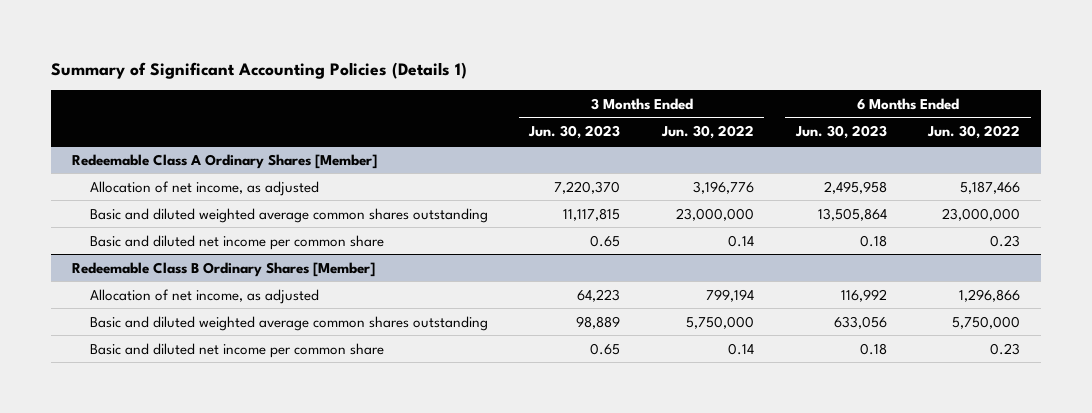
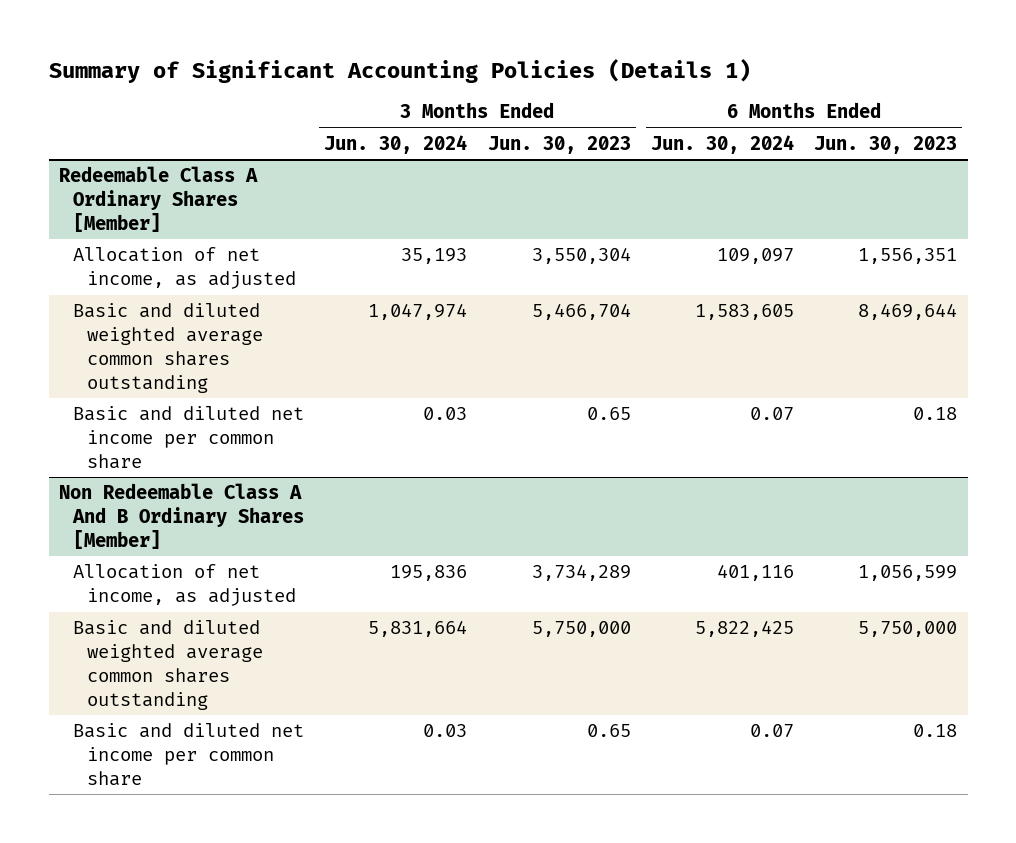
- | 3 Months Ended Jun. 30, 2023 | 3 Months Ended Jun. 30, 2022 | 6 Months Ended Jun. 30, 2023 | 6 Months Ended Jun. 30, 2022
+ | 3 Months Ended Jun. 30, 2024 | 3 Months Ended Jun. 30, 2023 | 6 Months Ended Jun. 30, 2024 | 6 Months Ended Jun. 30, 2023
@ Redeemable Class A Ordinary Shares [Member]
- Allocation of net income, as adjusted | 7,220,370 | 3,196,776 | 2,495,958 | 5,187,466
- Basic and diluted weighted average common shares outstanding | 11,117,815 | 23,000,000 | 13,505,864 | 23,000,000
+ Allocation of net income, as adjusted | 35,193 | 3,550,304 | 109,097 | 1,556,351
+ Basic and diluted weighted average common shares outstanding | 1,047,974 | 5,466,704 | 1,583,605 | 8,469,644
- Redeemable Class B Ordinary Shares [Member]
- Allocation of net income, as adjusted | 64,223 | 799,194 | 116,992 | 1,296,866
- Basic and diluted weighted average common shares outstanding | 98,889 | 5,750,000 | 633,056 | 5,750,000
+ Non Redeemable Class A And B Ordinary Shares [Member]
+ Allocation of net income, as adjusted | 195,836 | 3,734,289 | 401,116 | 1,056,599
+ Basic and diluted weighted average common shares outstanding | 5,831,664 | 5,750,000 | 5,822,425 | 5,750,000

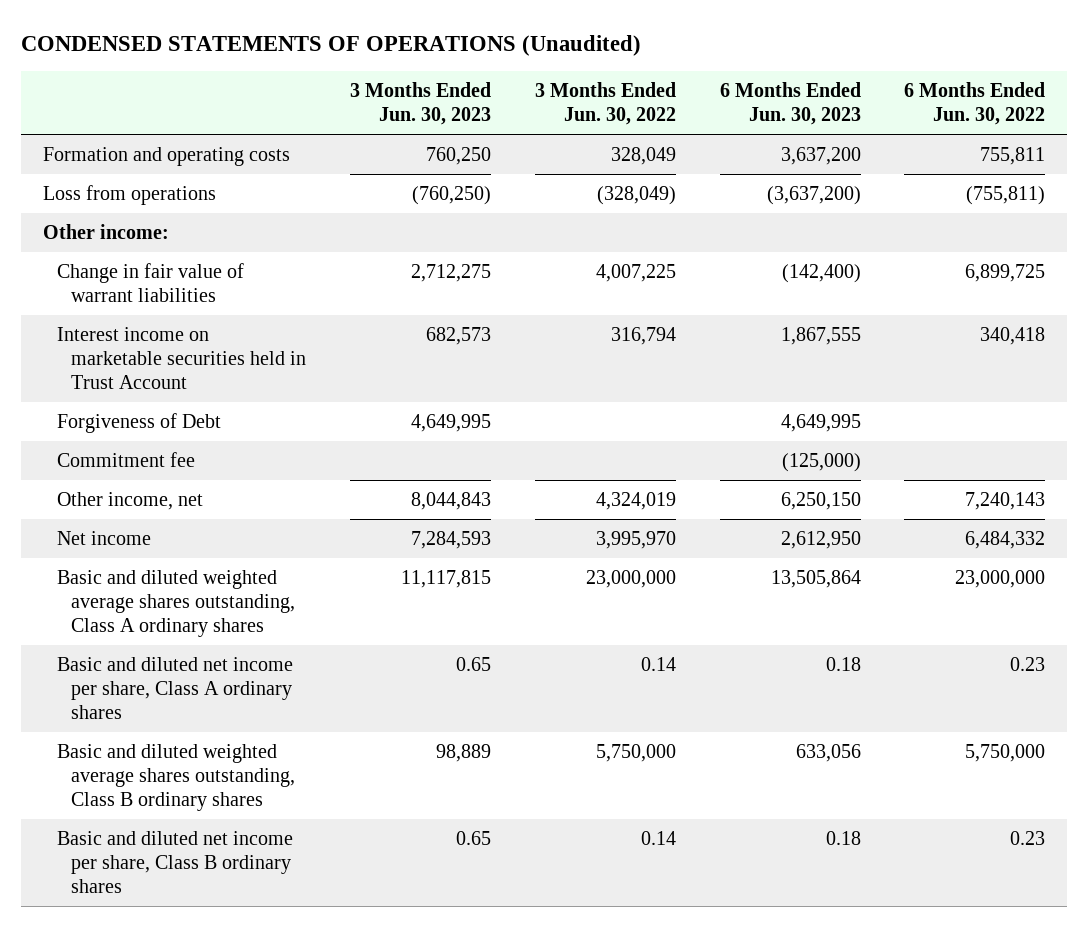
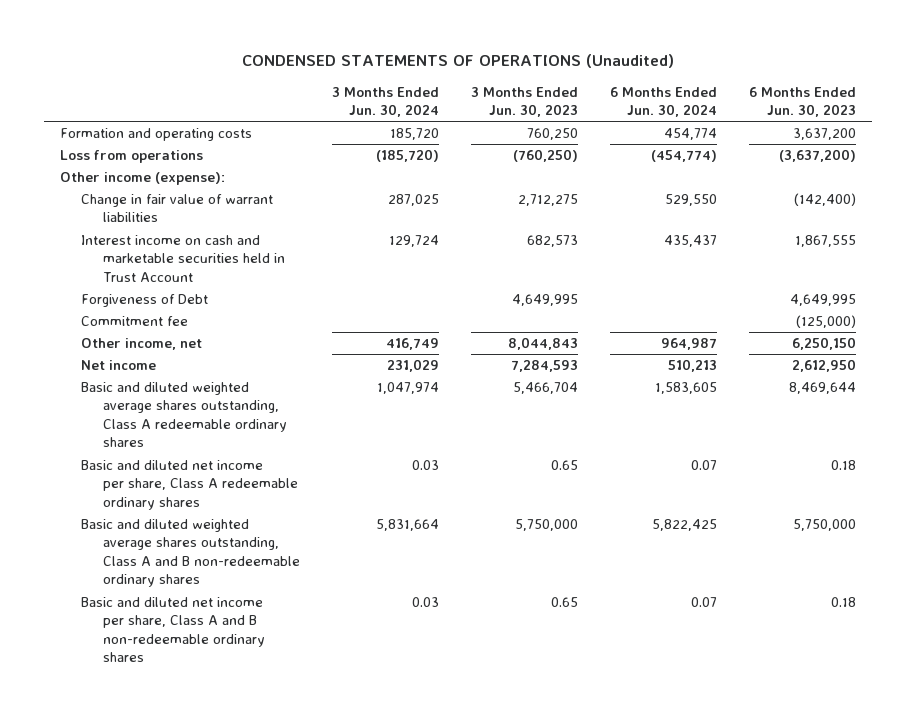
- | 3 Months Ended Jun. 30, 2023 | 3 Months Ended Jun. 30, 2022 | 6 Months Ended Jun. 30, 2023 | 6 Months Ended Jun. 30, 2022
+ | 3 Months Ended Jun. 30, 2024 | 3 Months Ended Jun. 30, 2023 | 6 Months Ended Jun. 30, 2024 | 6 Months Ended Jun. 30, 2023
- Other income:
+ Other income (expense):
- Interest income on marketable securities held in Trust Account | 682,573 | 316,794 | 1,867,555 | 340,418
+ Interest income on cash and marketable securities held in Trust Account | 129,724 | 682,573 | 435,437 | 1,867,555
- Basic and diluted weighted average shares outstanding, Class A ordinary shares | 11,117,815 | 23,000,000 | 13,505,864 | 23,000,000
- Basic and diluted net income per share, Class A ordinary shares | 0.65 | 0.14 | 0.18 | 0.23
- Basic and diluted weighted average shares outstanding, Class B ordinary shares | 98,889 | 5,750,000 | 633,056 | 5,750,000
- Basic and diluted net income per share, Class B ordinary shares | 0.65 | 0.14 | 0.18 | 0.23
+ Basic and diluted weighted average shares outstanding, Class A redeemable ordinary shares | 1,047,974 | 5,466,704 | 1,583,605 | 8,469,644
+ Basic and diluted net income per share, Class A redeemable ordinary shares | 0.03 | 0.65 | 0.07 | 0.18
+ Basic and diluted weighted average shares outstanding, Class A and B non-redeemable ordinary shares | 5,831,664 | 5,750,000 | 5,822,425 | 5,750,000
+ Basic and diluted net income per share, Class A and B non-redeemable ordinary shares | 0.03 | 0.65 | 0.07 | 0.18

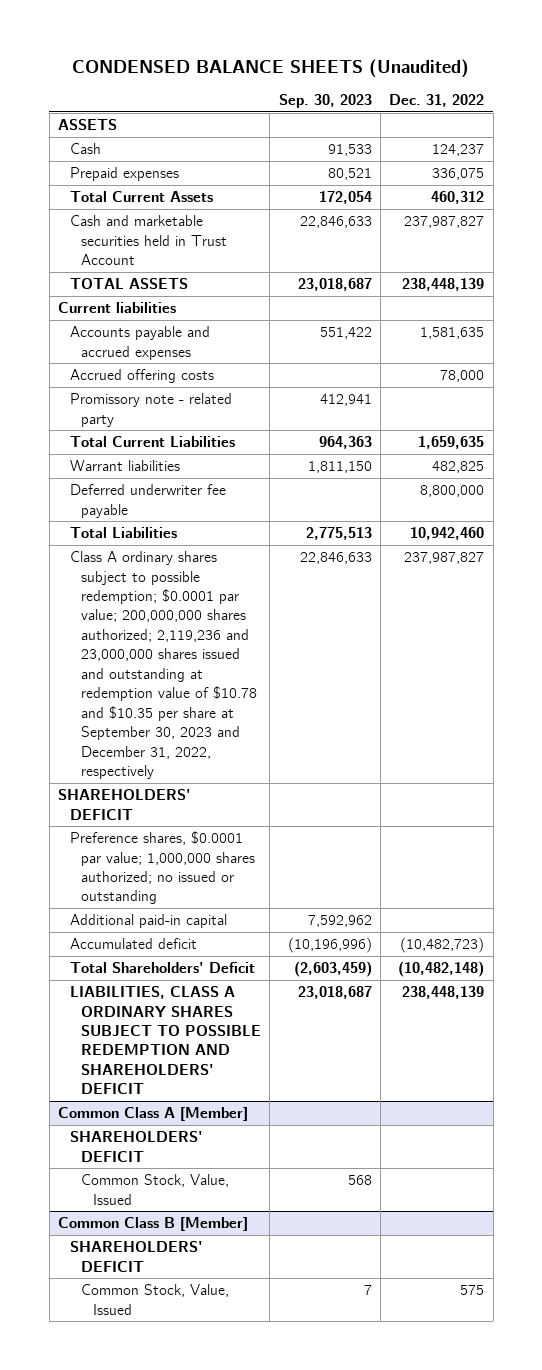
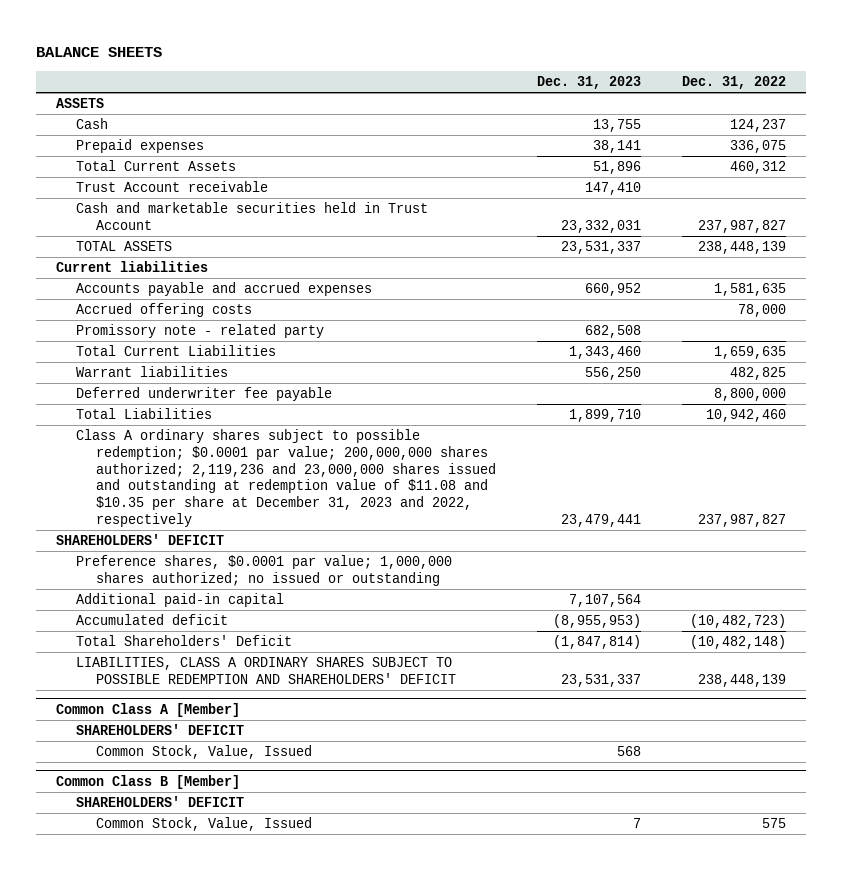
- CONDENSED BALANCE SHEETS (Unaudited)
+ BALANCE SHEETS
- | Sep. 30, 2023 | Dec. 31, 2022
+ | Dec. 31, 2023 | Dec. 31, 2022
+ Trust Account receivable | 147,410 |
- Class A ordinary shares subject to possible redemption; $0.0001 par value; 200,000,000 shares authorized; 2,119,236 and 23,000,000 shares issued and outstanding at redemption value of $10.78 and $10.35 per share at September 30, 2023 and December 31, 2022, respectively | 22,846,633 | 237,987,827
+ Class A ordinary shares subject to possible redemption; $0.0001 par value; 200,000,000 shares authorized; 2,119,236 and 23,000,000 shares issued and outstanding at redemption value of $11.08 and $10.35 per share at December 31, 2023 and 2022, respectively | 23,479,441 | 237,987,827

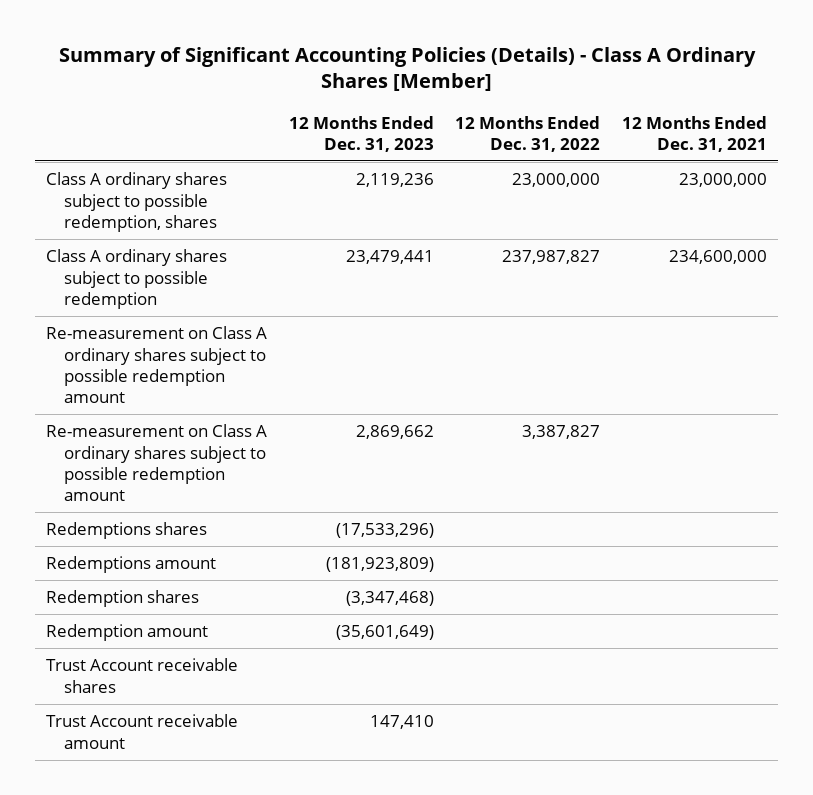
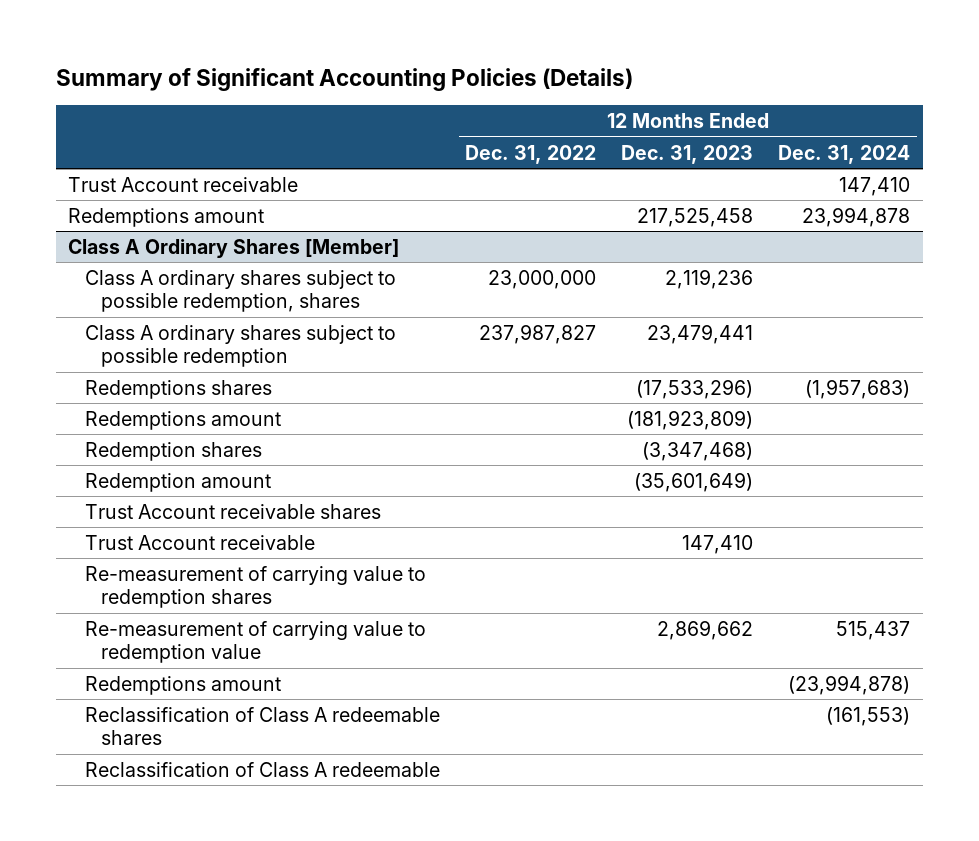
- Summary of Significant Accounting Policies (Details) - Class A Ordinary Shares [Member]
+ Summary of Significant Accounting Policies (Details)
- | 12 Months Ended Dec. 31, 2023 | 12 Months Ended Dec. 31, 2022 | 12 Months Ended Dec. 31, 2021
+ | 12 Months Ended Dec. 31, 2022 | 12 Months Ended Dec. 31, 2023 | 12 Months Ended Dec. 31, 2024
+ Trust Account receivable | | | 147,410
+ Redemptions amount | | 217,525,458 | 23,994,878
+ Class A Ordinary Shares [Member]
- Re-measurement on Class A ordinary shares subject to possible redemption amount
- Re-measurement on Class A ordinary shares subject to possible redemption amount | 2,869,662 | 3,387,827 |
- Trust Account receivable amount | 147,410 | |
+ Trust Account receivable | | 147,410 |
+ Re-measurement of carrying value to redemption shares
+ Re-measurement of carrying value to redemption value | | 2,869,662 | 515,437
+ Redemptions amount | | | (23,994,878)
+ Reclassification of Class A redeemable shares | | | (161,553)
+ Reclassification of Class A redeemable

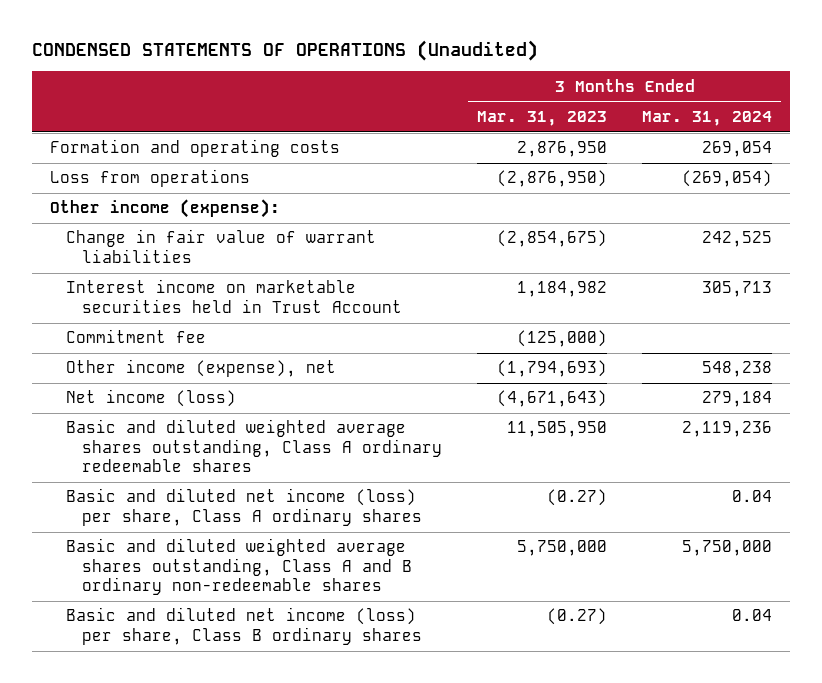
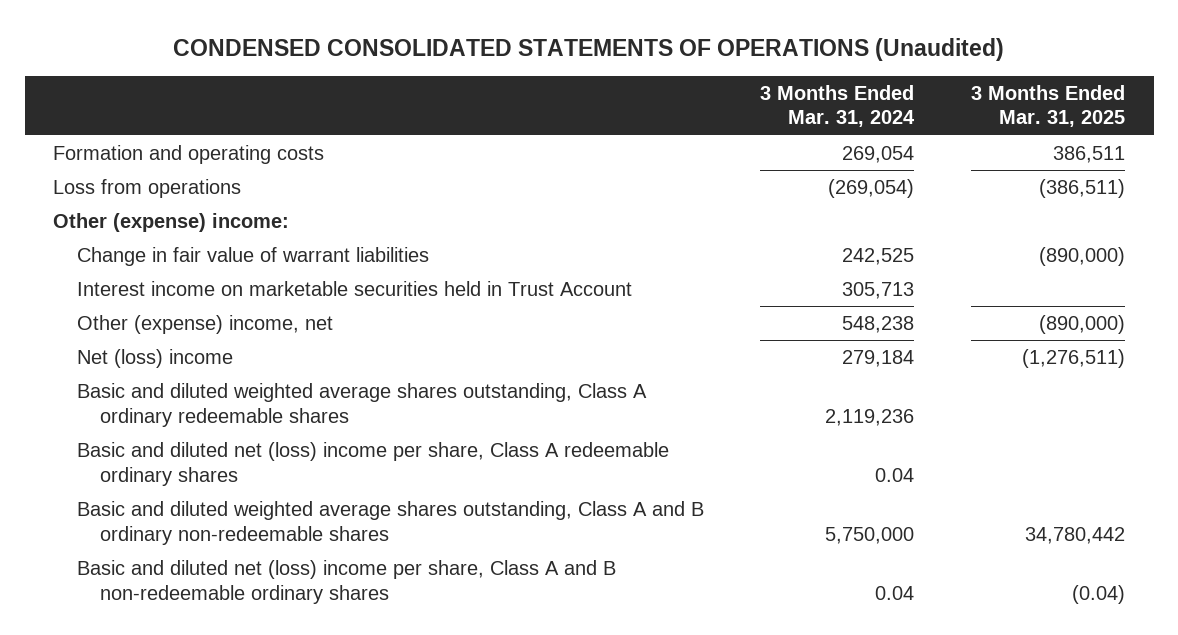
- CONDENSED STATEMENTS OF OPERATIONS (Unaudited)
+ CONDENSED CONSOLIDATED STATEMENTS OF OPERATIONS (Unaudited)
- | 3 Months Ended Mar. 31, 2023 | 3 Months Ended Mar. 31, 2024
+ | 3 Months Ended Mar. 31, 2024 | 3 Months Ended Mar. 31, 2025
- Other income (expense):
+ Other (expense) income:
- Commitment fee | (125,000) |
- Other income (expense), net | (1,794,693) | 548,238
- Net income (loss) | (4,671,643) | 279,184
+ Other (expense) income, net | 548,238 | (890,000)
+ Net (loss) income | 279,184 | (1,276,511)
- Basic and diluted net income (loss) per share, Class A ordinary shares | (0.27) | 0.04
+ Basic and diluted net (loss) income per share, Class A redeemable ordinary shares | 0.04 |
- Basic and diluted net income (loss) per share, Class B ordinary shares | (0.27) | 0.04
+ Basic and diluted net (loss) income per share, Class A and B non-redeemable ordinary shares | 0.04 | (0.04)

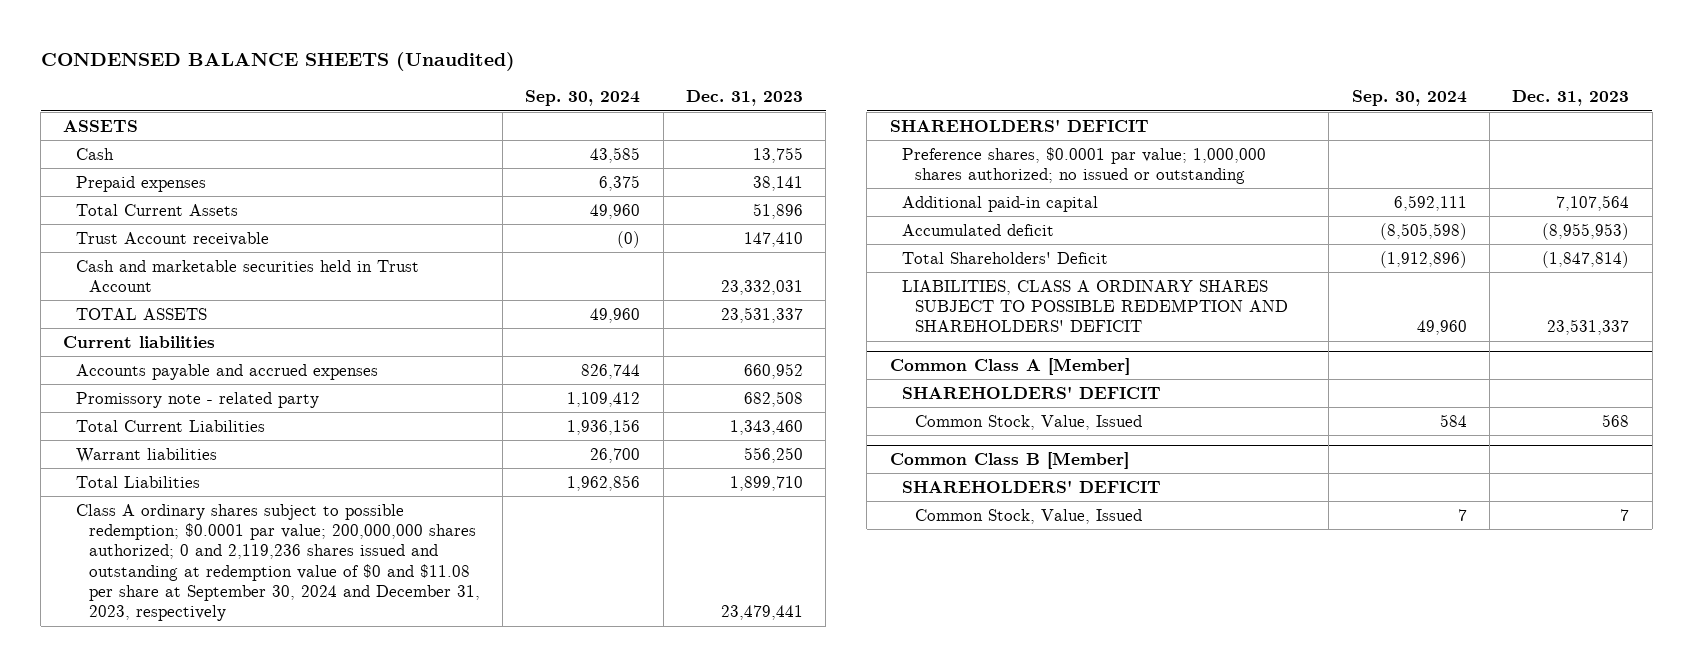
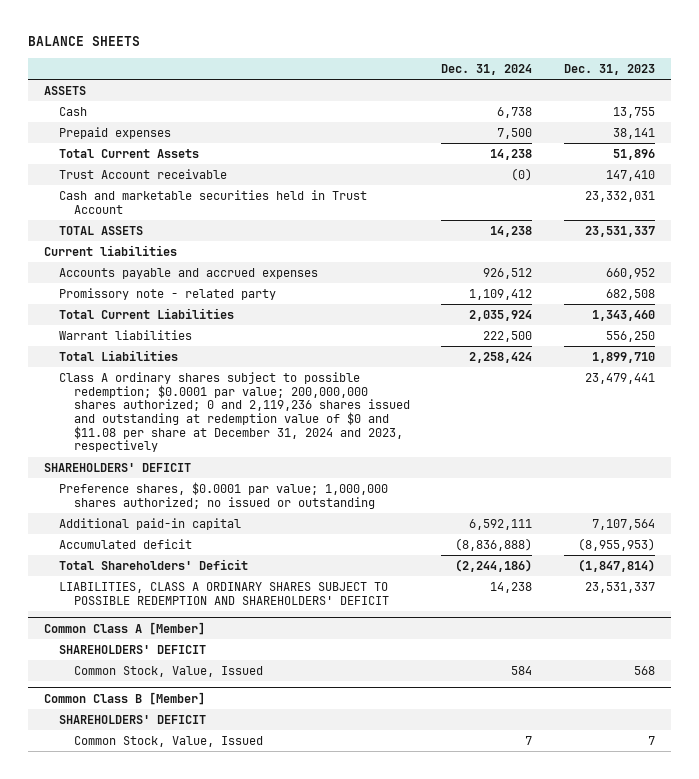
- CONDENSED BALANCE SHEETS (Unaudited)
+ BALANCE SHEETS
- | Sep. 30, 2024 | Dec. 31, 2023
+ | Dec. 31, 2024 | Dec. 31, 2023
- Class A ordinary shares subject to possible redemption; $0.0001 par value; 200,000,000 shares authorized; 0 and 2,119,236 shares issued and outstanding at redemption value of $0 and $11.08 per share at September 30, 2024 and December 31, 2023, respectively | | 23,479,441
+ Class A ordinary shares subject to possible redemption; $0.0001 par value; 200,000,000 shares authorized; 0 and 2,119,236 shares issued and outstanding at redemption value of $0 and $11.08 per share at December 31, 2024 and 2023, respectively | | 23,479,441

